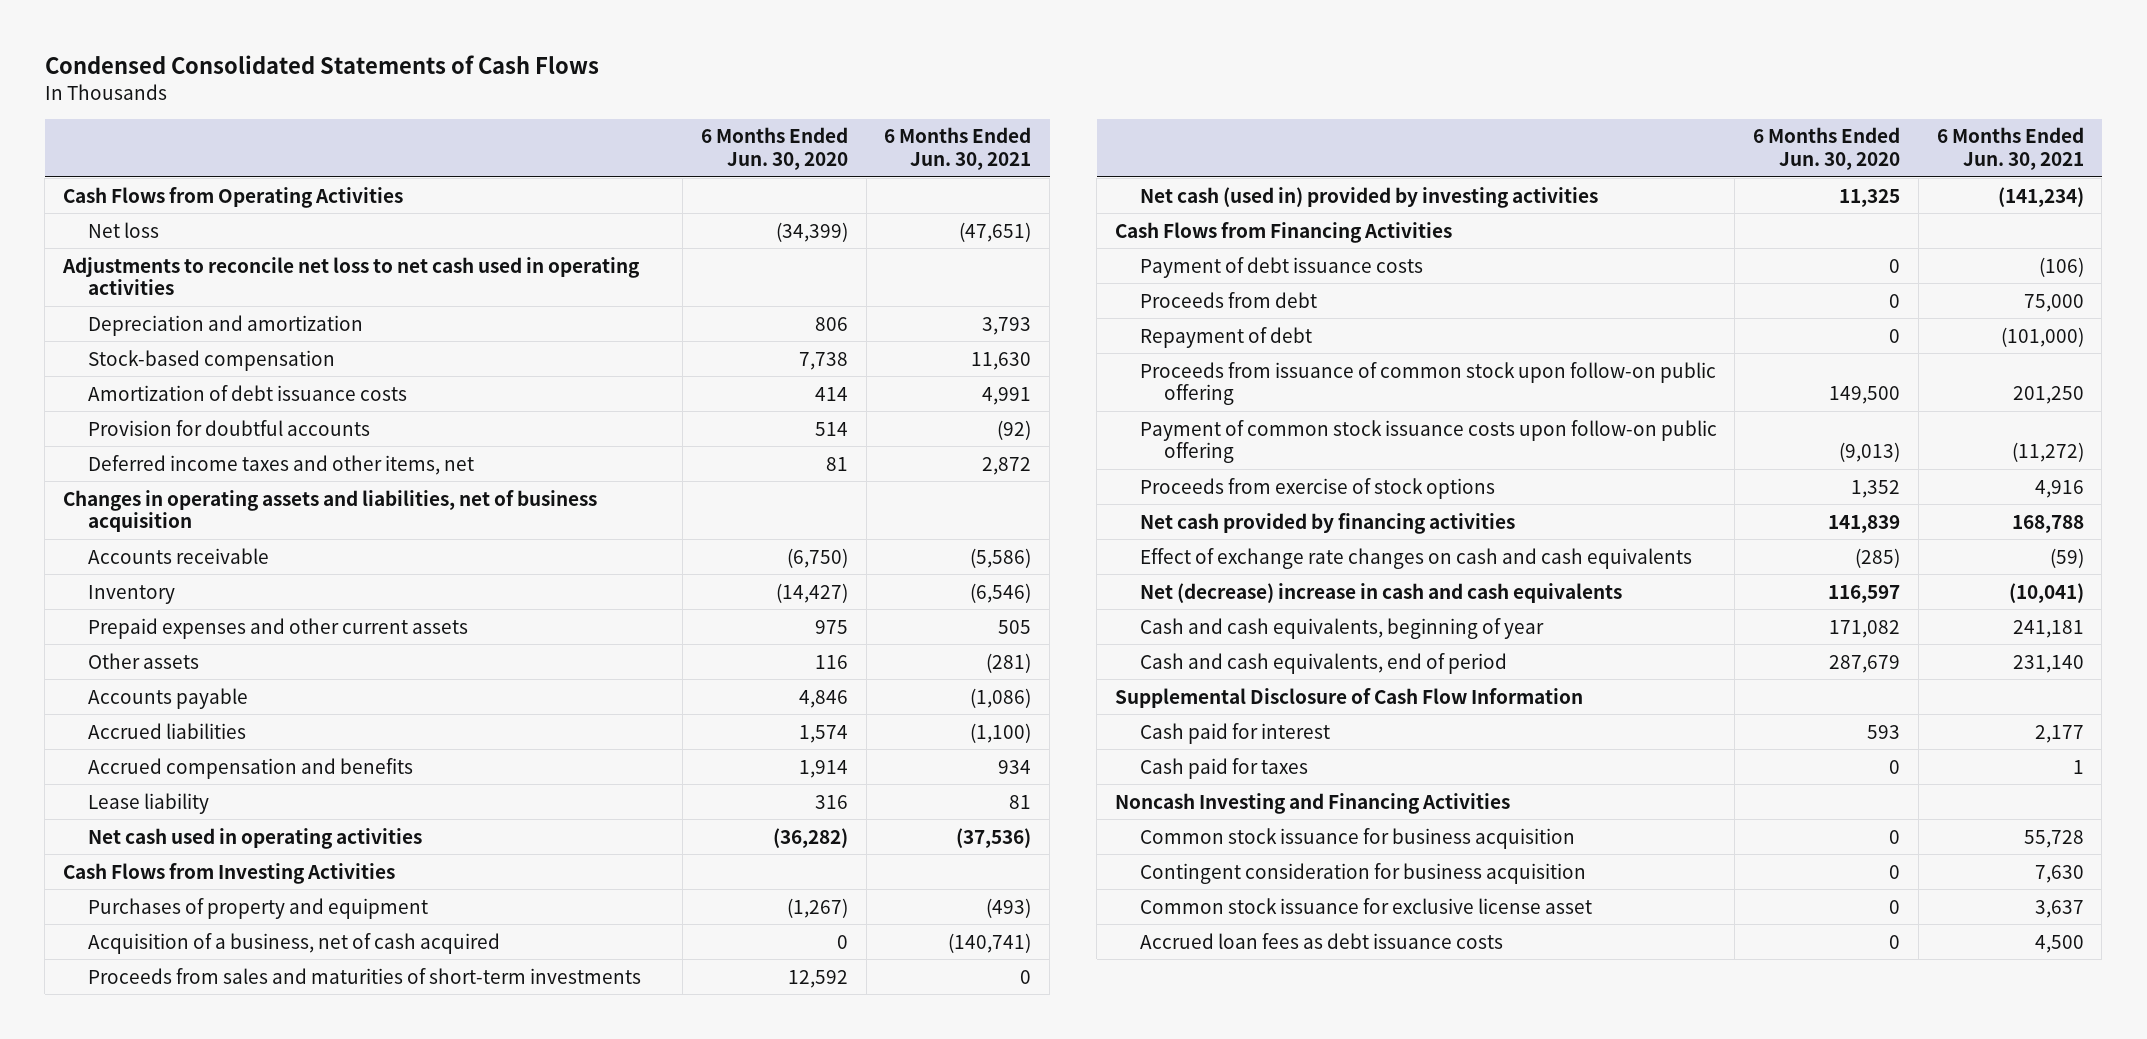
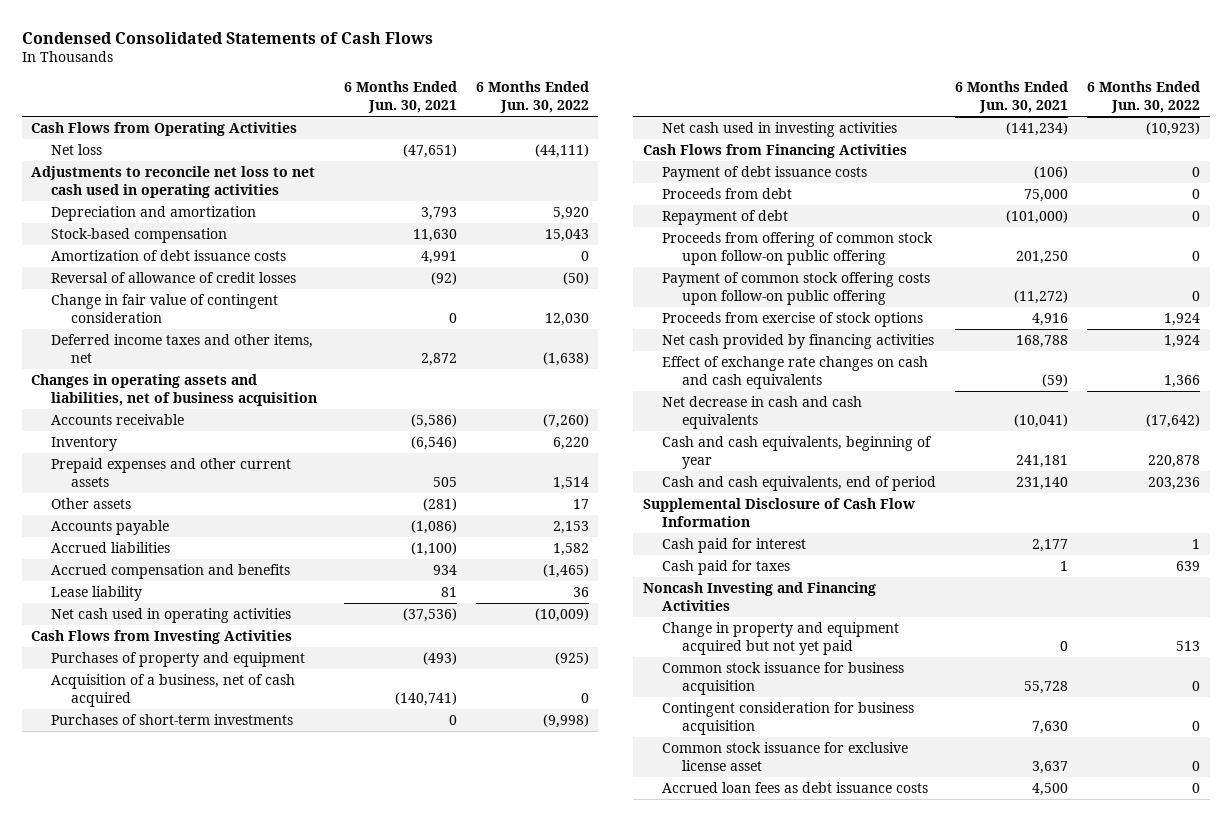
- | 6 Months Ended Jun. 30, 2020 | 6 Months Ended Jun. 30, 2021
+ | 6 Months Ended Jun. 30, 2021 | 6 Months Ended Jun. 30, 2022
- Provision for doubtful accounts | 514 | (92)
+ Reversal of allowance of credit losses | (92) | (50)
+ Change in fair value of contingent consideration | 0 | 12,030
- Proceeds from sales and maturities of short-term investments | 12,592 | 0
- Net cash (used in) provided by investing activities | 11,325 | (141,234)
+ Purchases of short-term investments | 0 | (9,998)
+ Net cash used in investing activities | (141,234) | (10,923)
- Proceeds from issuance of common stock upon follow-on public offering | 149,500 | 201,250
- Payment of common stock issuance costs upon follow-on public offering | (9,013) | (11,272)
+ Proceeds from offering of common stock upon follow-on public offering | 201,250 | 0
+ Payment of common stock offering costs upon follow-on public offering | (11,272) | 0
- Net (decrease) increase in cash and cash equivalents | 116,597 | (10,041)
+ Net decrease in cash and cash equivalents | (10,041) | (17,642)
+ Change in property and equipment acquired but not yet paid | 0 | 513

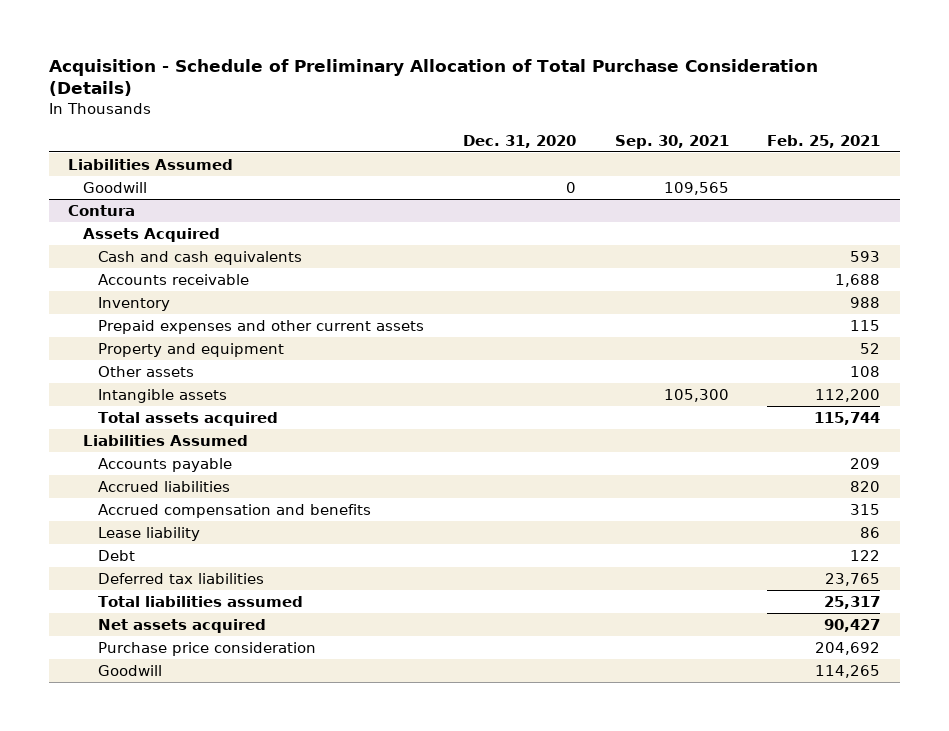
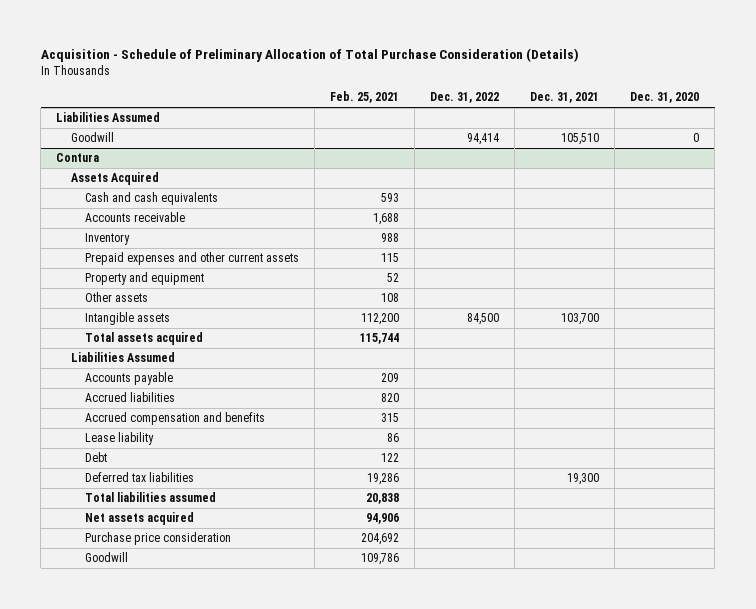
- | Dec. 31, 2020 | Sep. 30, 2021 | Feb. 25, 2021
+ | Feb. 25, 2021 | Dec. 31, 2022 | Dec. 31, 2021 | Dec. 31, 2020
@ Contura
- Deferred tax liabilities | | | 23,765
- Total liabilities assumed | | | 25,317
- Net assets acquired | | | 90,427
+ Deferred tax liabilities | 19,286 | | 19,300 |
+ Total liabilities assumed | 20,838 | | |
+ Net assets acquired | 94,906 | | |
- Goodwill | | | 114,265
+ Goodwill | 109,786 | | |

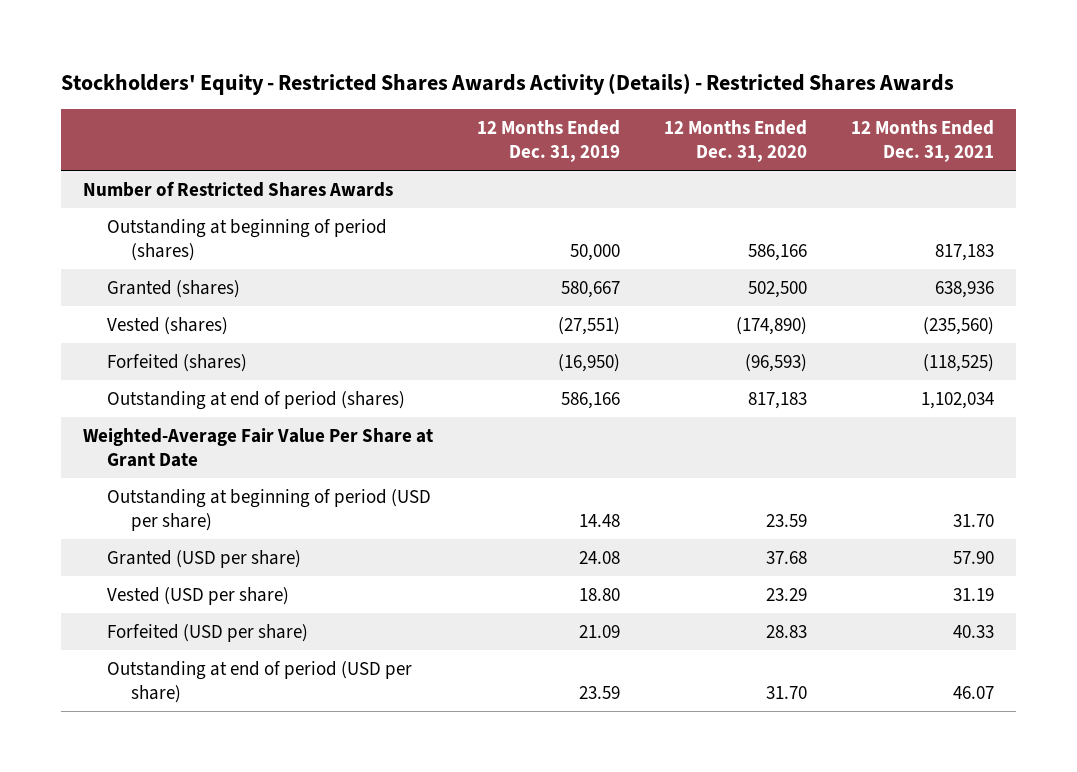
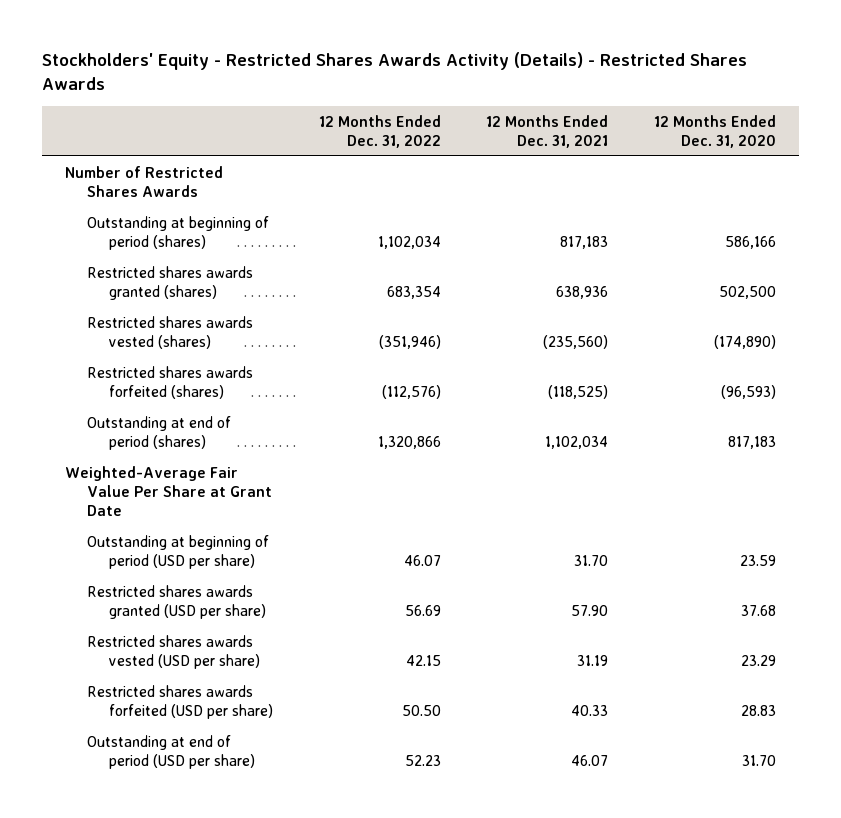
- | 12 Months Ended Dec. 31, 2019 | 12 Months Ended Dec. 31, 2020 | 12 Months Ended Dec. 31, 2021
+ | 12 Months Ended Dec. 31, 2022 | 12 Months Ended Dec. 31, 2021 | 12 Months Ended Dec. 31, 2020
- Granted (shares) | 580,667 | 502,500 | 638,936
- Vested (shares) | (27,551) | (174,890) | (235,560)
- Forfeited (shares) | (16,950) | (96,593) | (118,525)
+ Restricted shares awards granted (shares) | 683,354 | 638,936 | 502,500
+ Restricted shares awards vested (shares) | (351,946) | (235,560) | (174,890)
+ Restricted shares awards forfeited (shares) | (112,576) | (118,525) | (96,593)
- Granted (USD per share) | 24.08 | 37.68 | 57.90
- Vested (USD per share) | 18.80 | 23.29 | 31.19
- Forfeited (USD per share) | 21.09 | 28.83 | 40.33
+ Restricted shares awards granted (USD per share) | 56.69 | 57.90 | 37.68
+ Restricted shares awards vested (USD per share) | 42.15 | 31.19 | 23.29
+ Restricted shares awards forfeited (USD per share) | 50.50 | 40.33 | 28.83

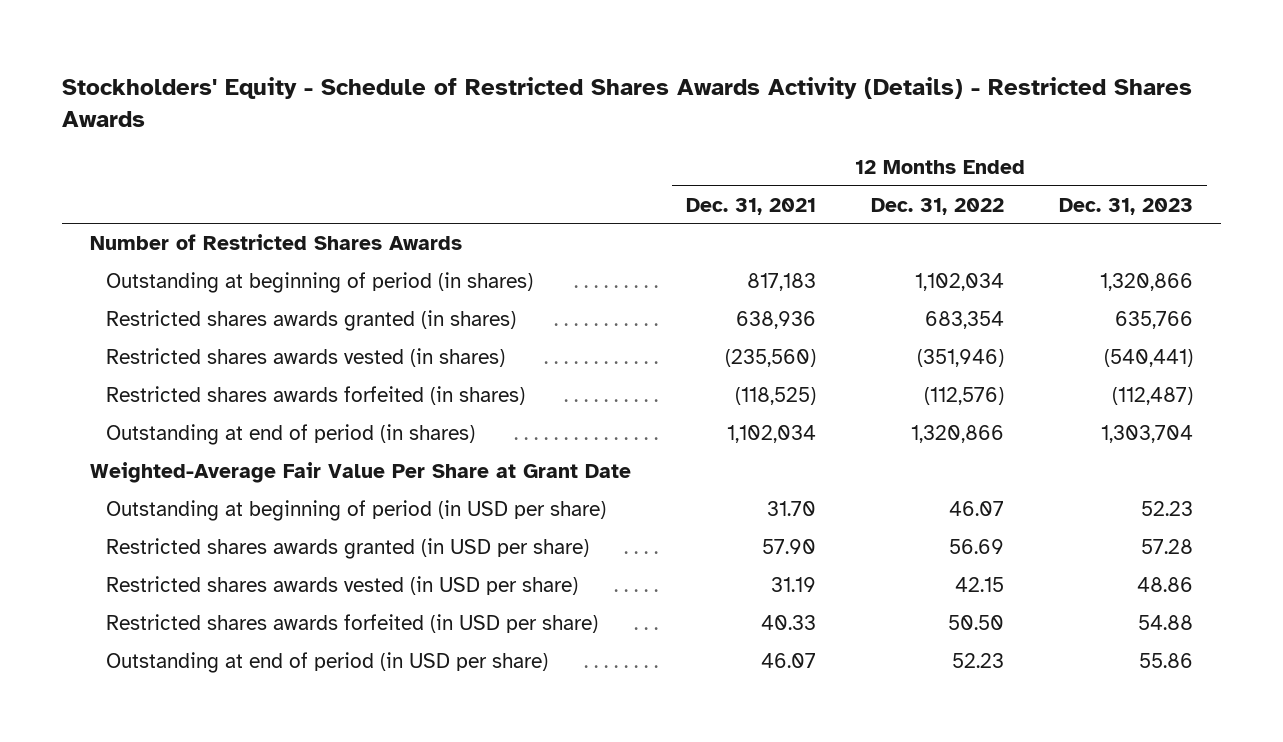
- Stockholders' Equity - Restricted Shares Awards Activity (Details) - Restricted Shares Awards
+ Stockholders' Equity - Schedule of Restricted Shares Awards Activity (Details) - Restricted Shares Awards
- | 12 Months Ended Dec. 31, 2022 | 12 Months Ended Dec. 31, 2021 | 12 Months Ended Dec. 31, 2020
+ | 12 Months Ended Dec. 31, 2021 | 12 Months Ended Dec. 31, 2022 | 12 Months Ended Dec. 31, 2023
- Outstanding at beginning of period (shares) | 1,102,034 | 817,183 | 586,166
- Restricted shares awards granted (shares) | 683,354 | 638,936 | 502,500
- Restricted shares awards vested (shares) | (351,946) | (235,560) | (174,890)
- Restricted shares awards forfeited (shares) | (112,576) | (118,525) | (96,593)
- Outstanding at end of period (shares) | 1,320,866 | 1,102,034 | 817,183
+ Outstanding at beginning of period (in shares) | 817,183 | 1,102,034 | 1,320,866
+ Restricted shares awards granted (in shares) | 638,936 | 683,354 | 635,766
+ Restricted shares awards vested (in shares) | (235,560) | (351,946) | (540,441)
+ Restricted shares awards forfeited (in shares) | (118,525) | (112,576) | (112,487)
+ Outstanding at end of period (in shares) | 1,102,034 | 1,320,866 | 1,303,704
- Outstanding at beginning of period (USD per share) | 46.07 | 31.70 | 23.59
- Restricted shares awards granted (USD per share) | 56.69 | 57.90 | 37.68
- Restricted shares awards vested (USD per share) | 42.15 | 31.19 | 23.29
- Restricted shares awards forfeited (USD per share) | 50.50 | 40.33 | 28.83
- Outstanding at end of period (USD per share) | 52.23 | 46.07 | 31.70
+ Outstanding at beginning of period (in USD per share) | 31.70 | 46.07 | 52.23
+ Restricted shares awards granted (in USD per share) | 57.90 | 56.69 | 57.28
+ Restricted shares awards vested (in USD per share) | 31.19 | 42.15 | 48.86
+ Restricted shares awards forfeited (in USD per share) | 40.33 | 50.50 | 54.88
+ Outstanding at end of period (in USD per share) | 46.07 | 52.23 | 55.86

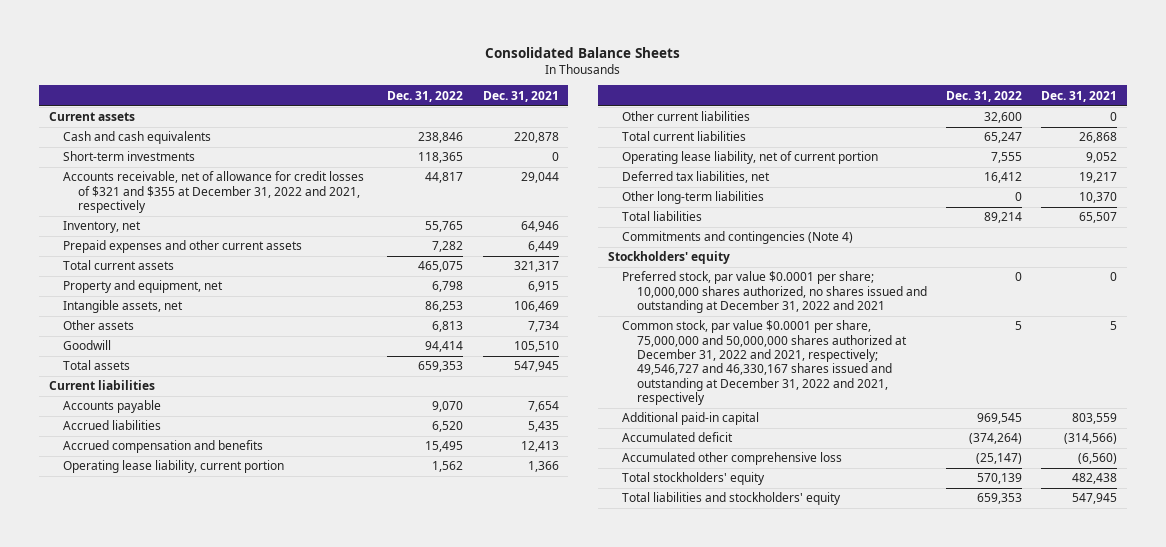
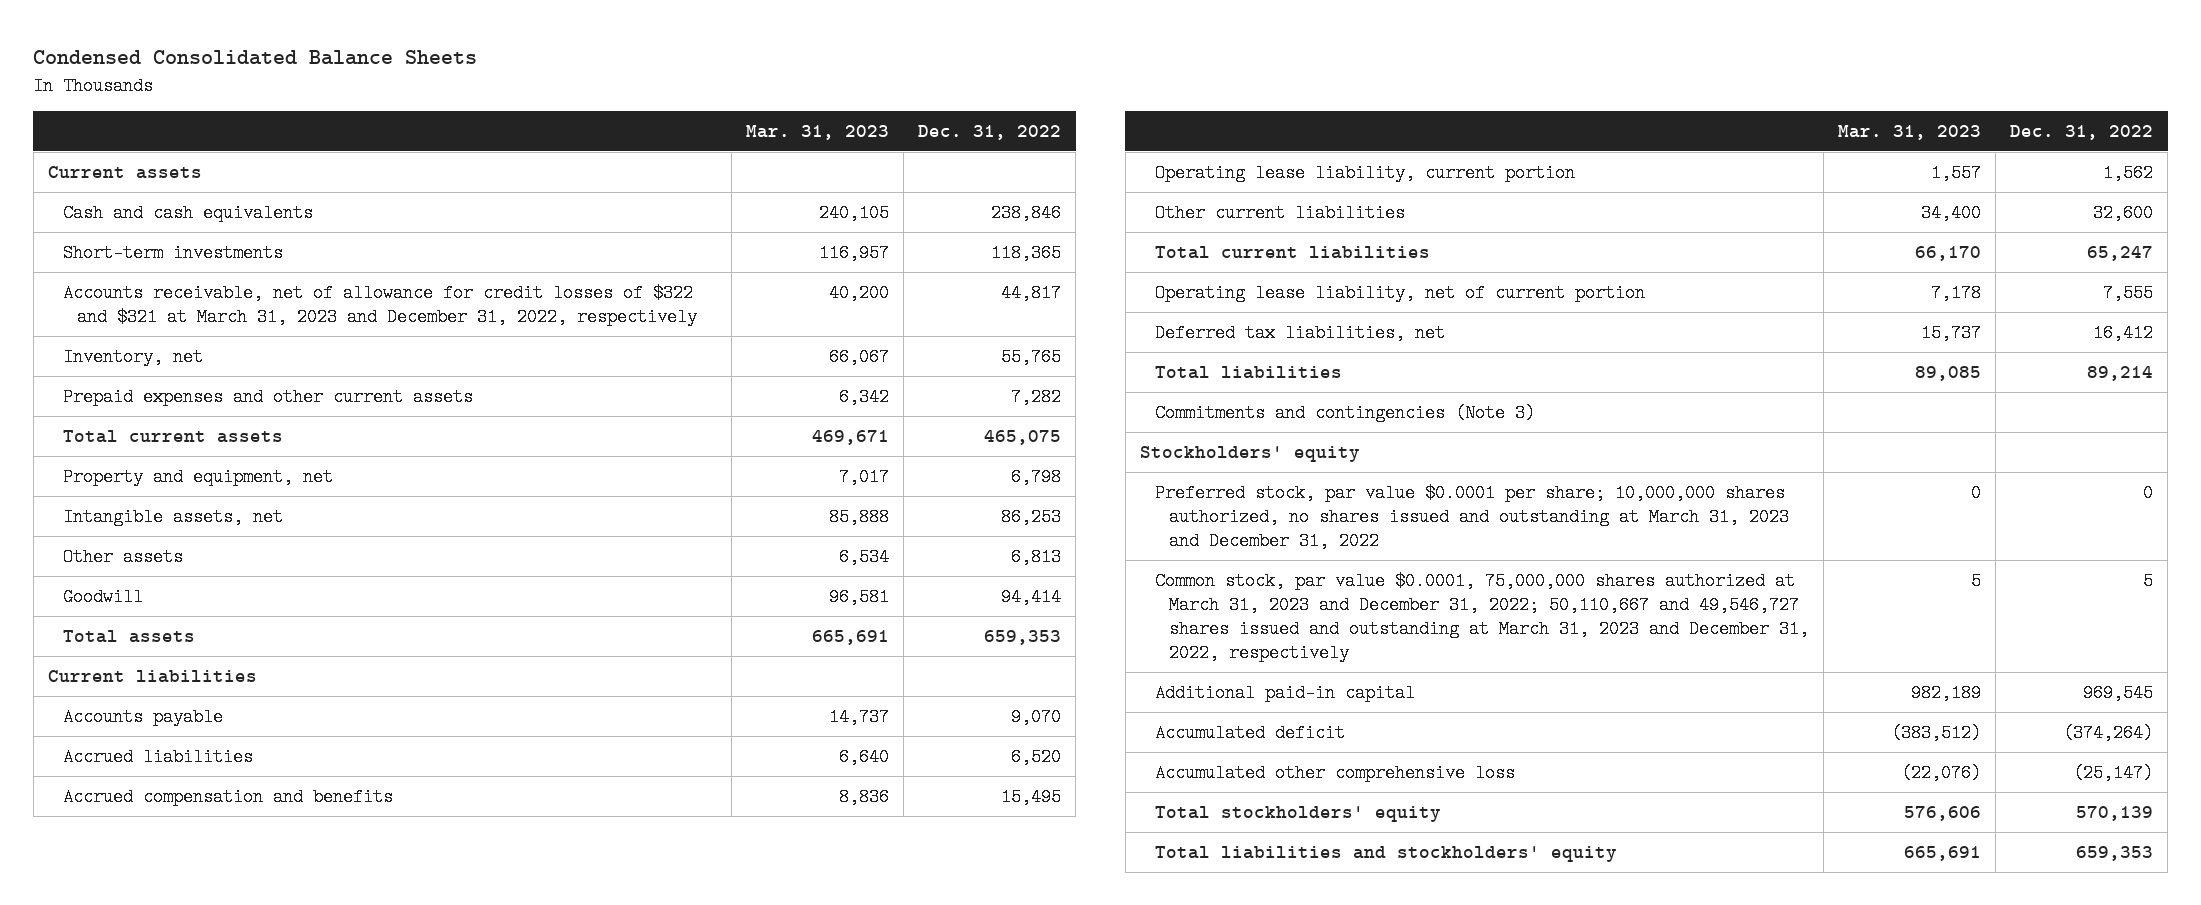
- Consolidated Balance Sheets
+ Condensed Consolidated Balance Sheets
- | Dec. 31, 2022 | Dec. 31, 2021
+ | Mar. 31, 2023 | Dec. 31, 2022
- Accounts receivable, net of allowance for credit losses of $321 and $355 at December 31, 2022 and 2021, respectively | 44,817 | 29,044
+ Accounts receivable, net of allowance for credit losses of $322 and $321 at March 31, 2023 and December 31, 2022, respectively | 40,200 | 44,817
- Other long-term liabilities | 0 | 10,370
- Commitments and contingencies (Note 4)
+ Commitments and contingencies (Note 3)
- Preferred stock, par value $0.0001 per share; 10,000,000 shares authorized, no shares issued and outstanding at December 31, 2022 and 2021 | 0 | 0
- Common stock, par value $0.0001 per share, 75,000,000 and 50,000,000 shares authorized at December 31, 2022 and 2021, respectively; 49,546,727 and 46,330,167 shares issued and outstanding at December 31, 2022 and 2021, respectively | 5 | 5
+ Preferred stock, par value $0.0001 per share; 10,000,000 shares authorized, no shares issued and outstanding at March 31, 2023 and December 31, 2022 | 0 | 0
+ Common stock, par value $0.0001, 75,000,000 shares authorized at March 31, 2023 and December 31, 2022; 50,110,667 and 49,546,727 shares issued and outstanding at March 31, 2023 and December 31, 2022, respectively | 5 | 5

